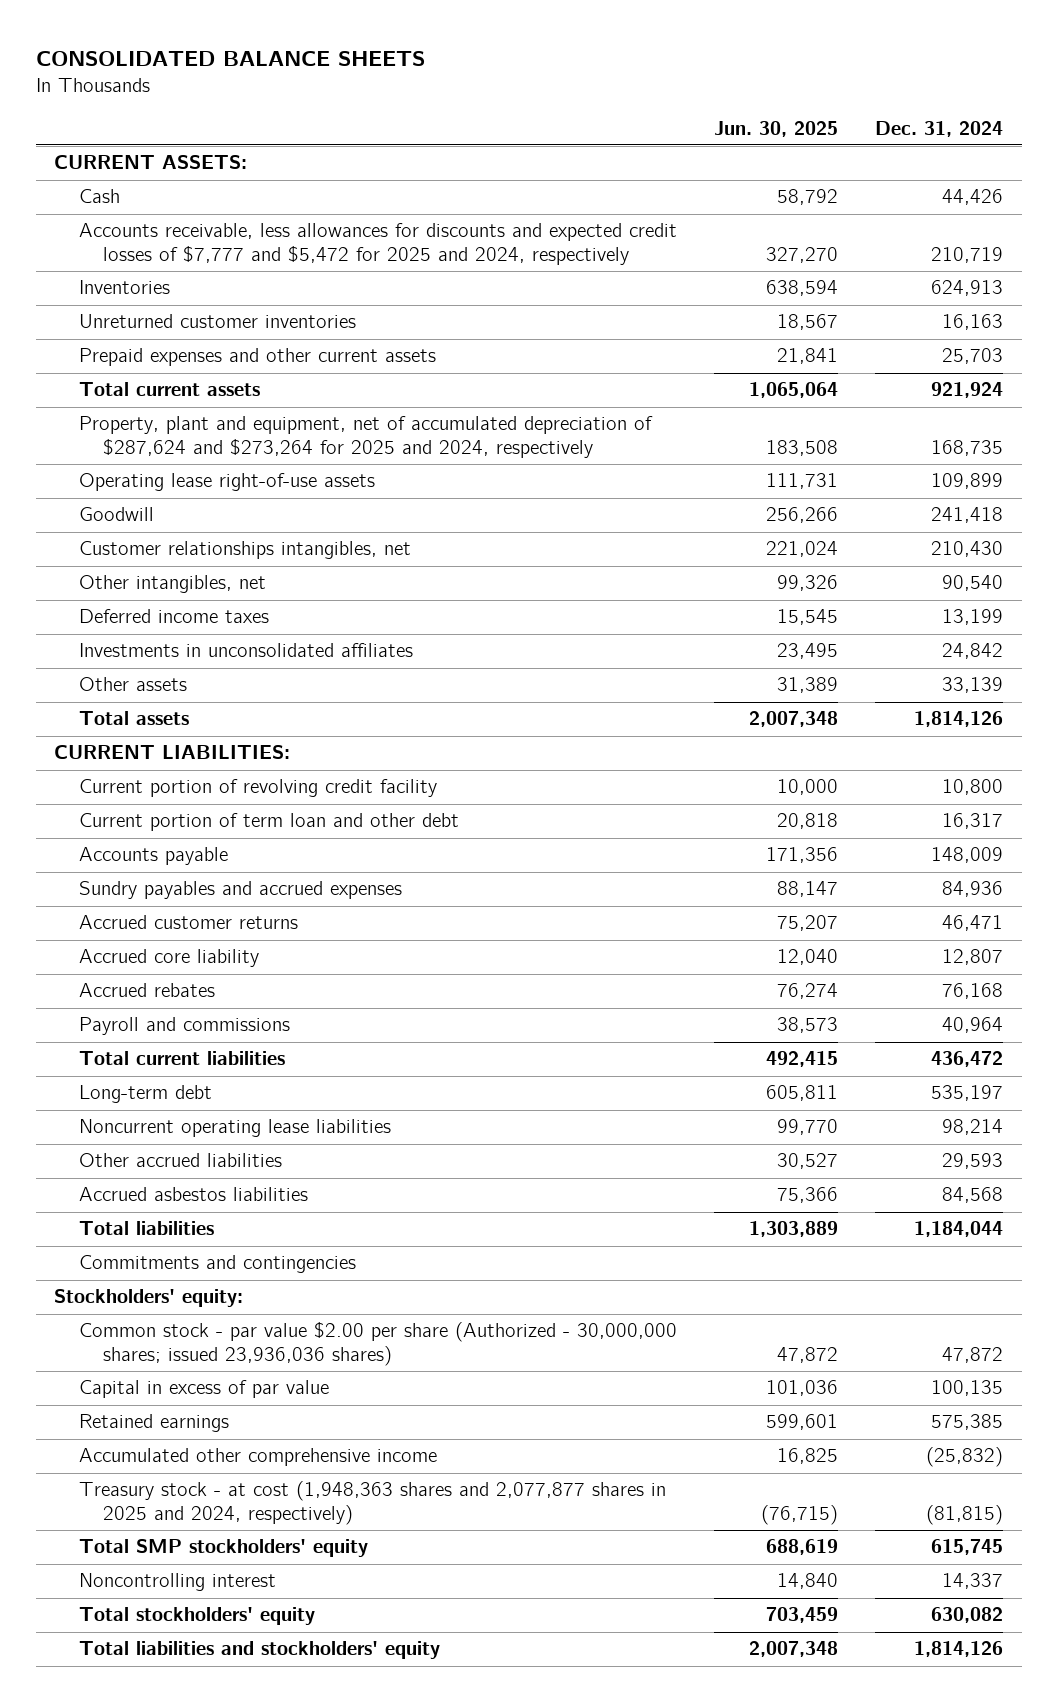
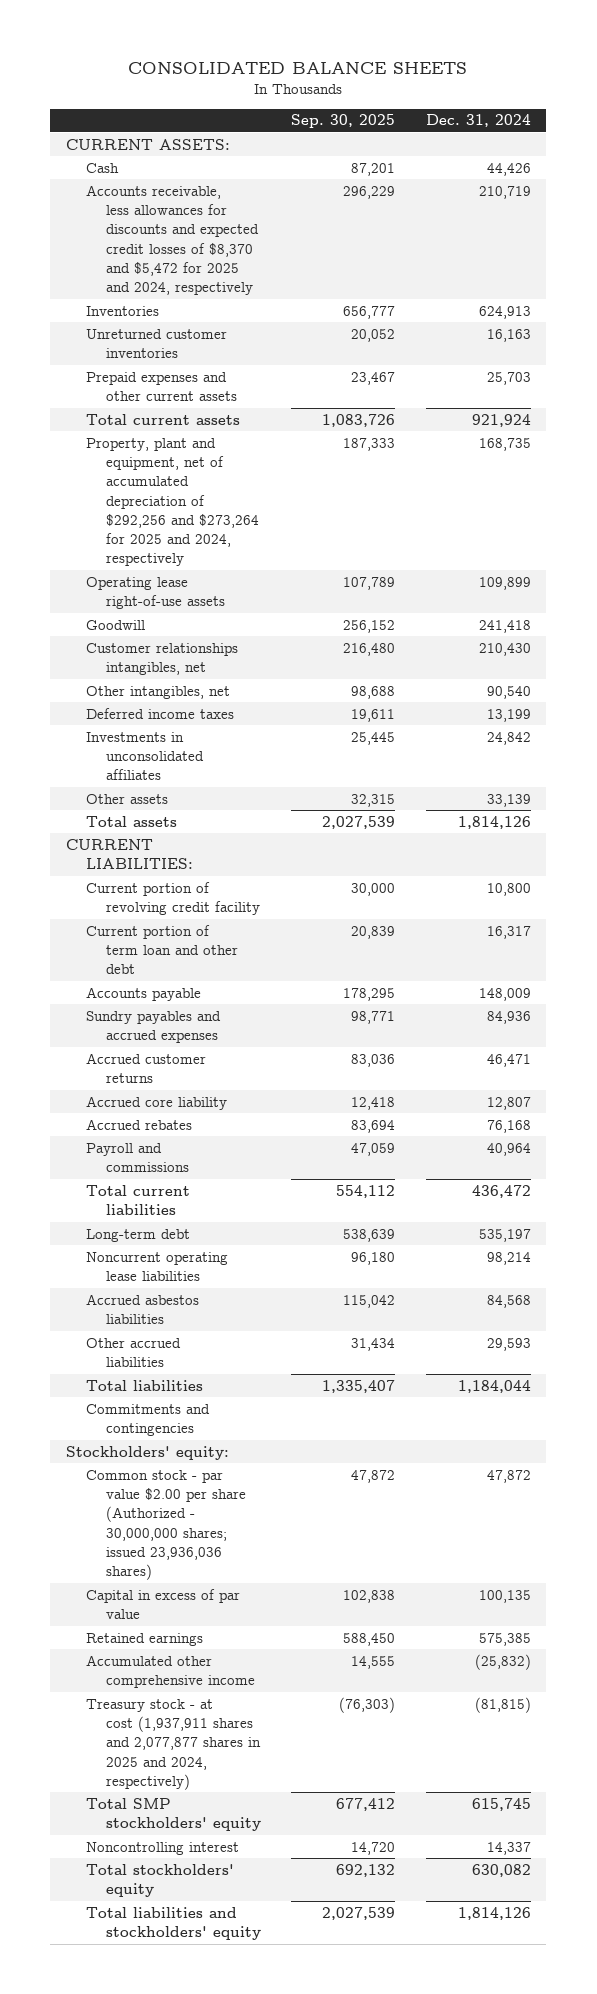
- | Jun. 30, 2025 | Dec. 31, 2024
+ | Sep. 30, 2025 | Dec. 31, 2024
- Accounts receivable, less allowances for discounts and expected credit losses of $7,777 and $5,472 for 2025 and 2024, respectively | 327,270 | 210,719
+ Accounts receivable, less allowances for discounts and expected credit losses of $8,370 and $5,472 for 2025 and 2024, respectively | 296,229 | 210,719
- Property, plant and equipment, net of accumulated depreciation of $287,624 and $273,264 for 2025 and 2024, respectively | 183,508 | 168,735
+ Property, plant and equipment, net of accumulated depreciation of $292,256 and $273,264 for 2025 and 2024, respectively | 187,333 | 168,735
moved down: Other accrued liabilities | 31,434 | 29,593
- Treasury stock - at cost (1,948,363 shares and 2,077,877 shares in 2025 and 2024, respectively) | (76,715) | (81,815)
+ Treasury stock - at cost (1,937,911 shares and 2,077,877 shares in 2025 and 2024, respectively) | (76,303) | (81,815)

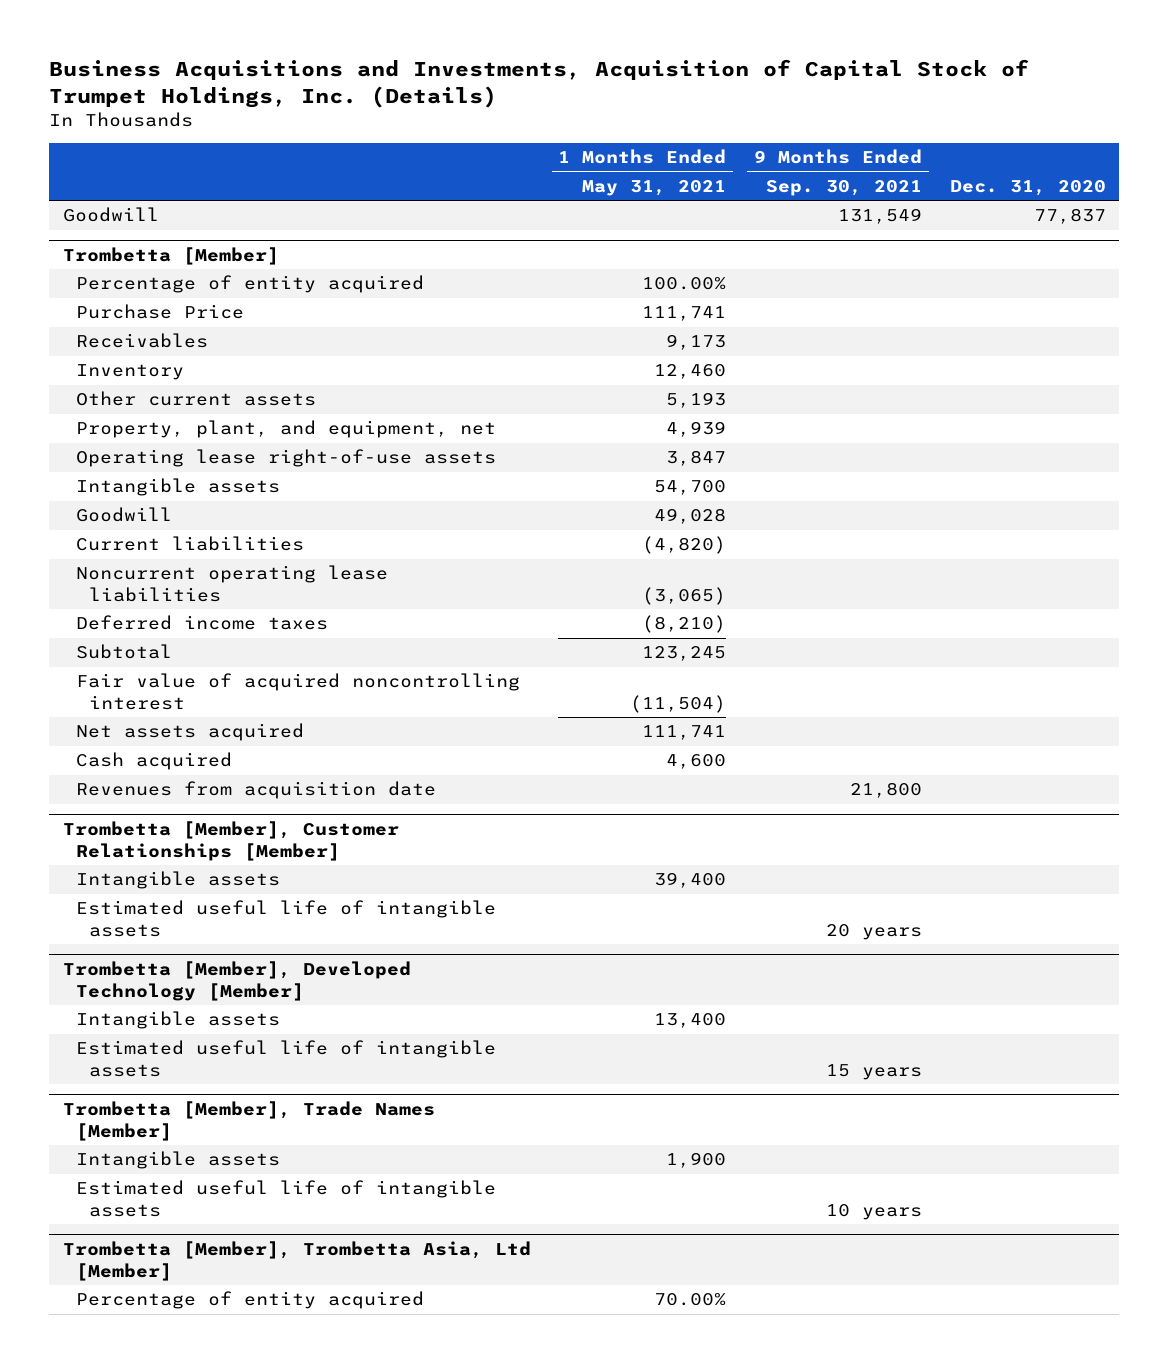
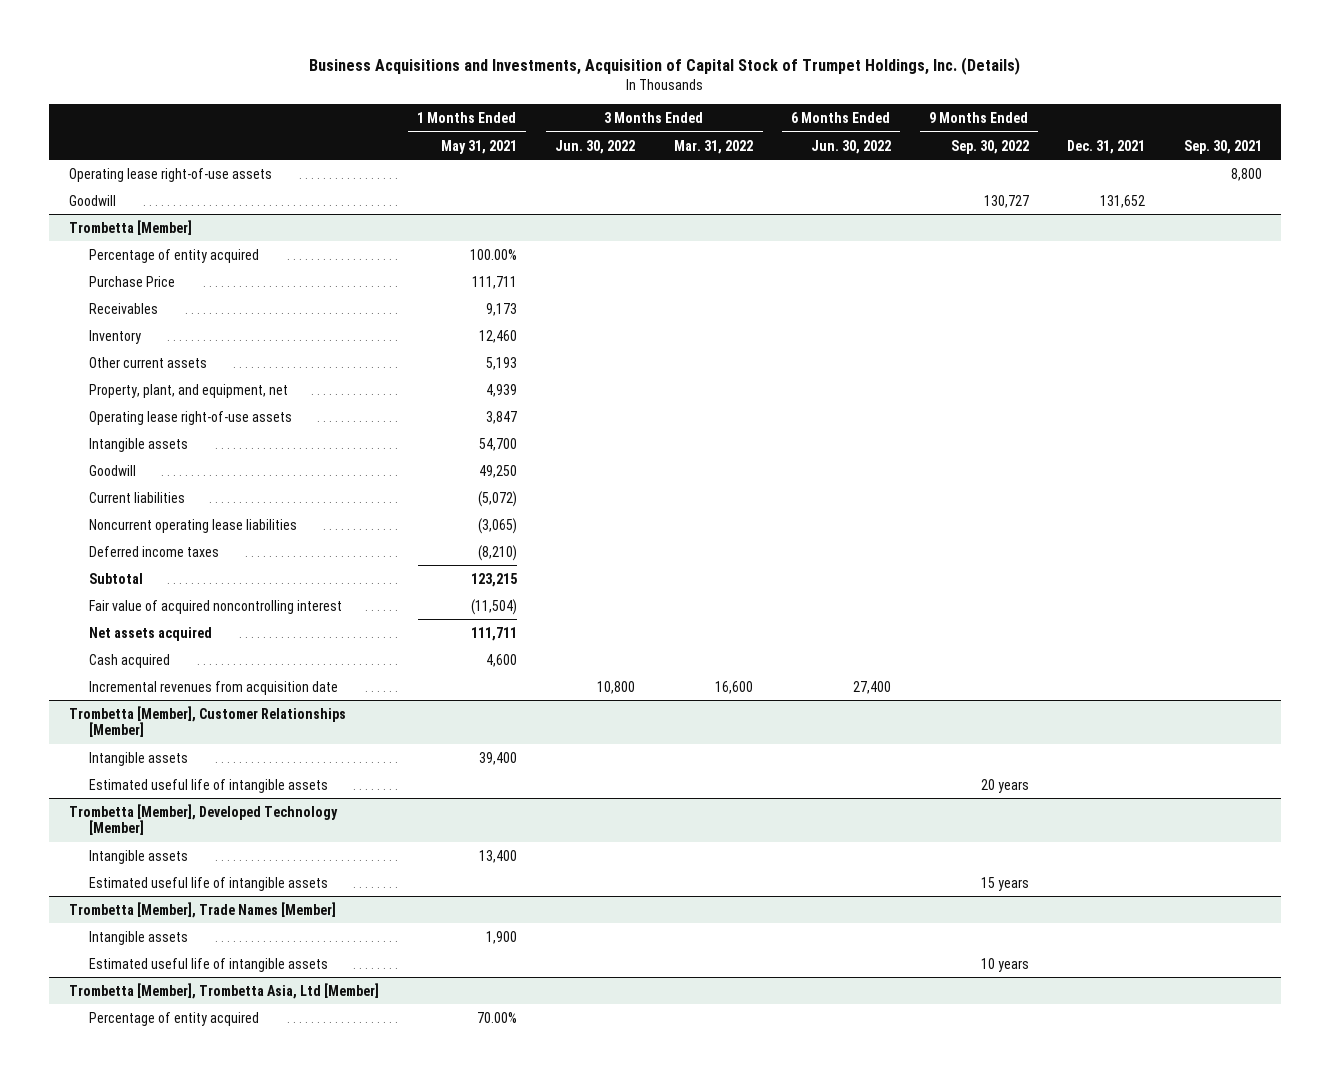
- | 1 Months Ended May 31, 2021 | 9 Months Ended Sep. 30, 2021 | Dec. 31, 2020
+ | 1 Months Ended May 31, 2021 | 3 Months Ended Jun. 30, 2022 | 3 Months Ended Mar. 31, 2022 | 6 Months Ended Jun. 30, 2022 | 9 Months Ended Sep. 30, 2022 | Dec. 31, 2021 | Sep. 30, 2021
+ Operating lease right-of-use assets | | | | | | | 8,800
@ Trombetta [Member]
- Purchase Price | 111,741 | |
+ Purchase Price | 111,711 | | | | | |
- Goodwill | 49,028 | |
- Current liabilities | (4,820) | |
+ Goodwill | 49,250 | | | | | |
+ Current liabilities | (5,072) | | | | | |
- Subtotal | 123,245 | |
+ Subtotal | 123,215 | | | | | |
- Net assets acquired | 111,741 | |
+ Net assets acquired | 111,711 | | | | | |
- Revenues from acquisition date | | 21,800 |
+ Incremental revenues from acquisition date | | 10,800 | 16,600 | 27,400 | | |

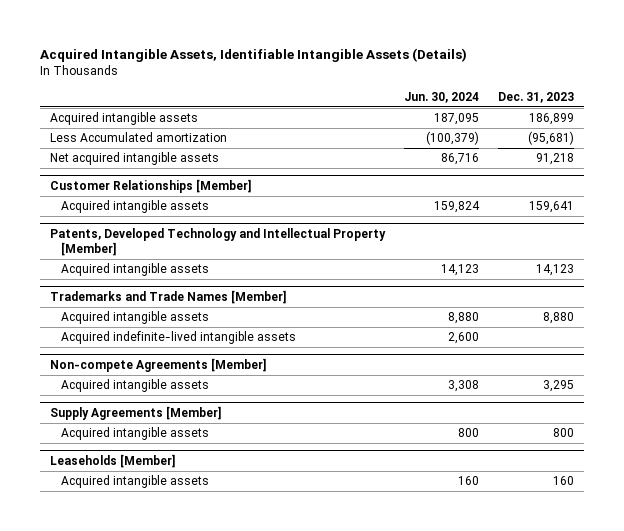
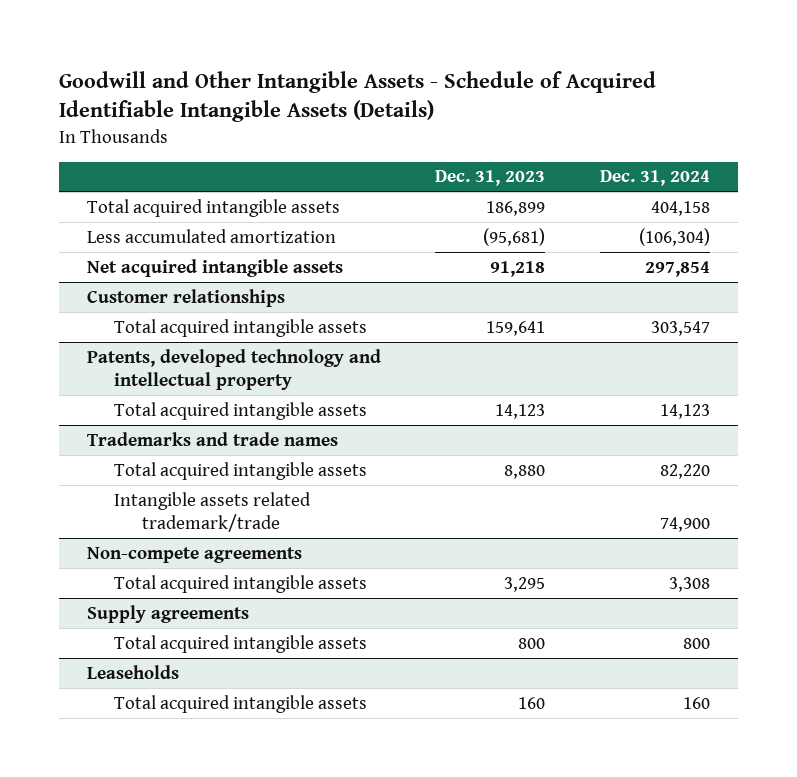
- Acquired Intangible Assets, Identifiable Intangible Assets (Details)
+ Goodwill and Other Intangible Assets - Schedule of Acquired Identifiable Intangible Assets (Details)
- | Jun. 30, 2024 | Dec. 31, 2023
+ | Dec. 31, 2023 | Dec. 31, 2024
- Acquired intangible assets | 187,095 | 186,899
- Less Accumulated amortization | (100,379) | (95,681)
+ Total acquired intangible assets | 186,899 | 404,158
+ Less accumulated amortization | (95,681) | (106,304)
- Customer Relationships [Member]
- Acquired intangible assets | 159,824 | 159,641
- Patents, Developed Technology and Intellectual Property [Member]
- Acquired intangible assets | 14,123 | 14,123
- Trademarks and Trade Names [Member]
- Acquired intangible assets | 8,880 | 8,880
- Acquired indefinite-lived intangible assets | 2,600 |
- Non-compete Agreements [Member]
- Acquired intangible assets | 3,308 | 3,295
- Supply Agreements [Member]
- Acquired intangible assets | 800 | 800
- Leaseholds [Member]
- Acquired intangible assets | 160 | 160
+ Customer relationships
+ Total acquired intangible assets | 159,641 | 303,547
+ Patents, developed technology and intellectual property
+ Total acquired intangible assets | 14,123 | 14,123
+ Trademarks and trade names
+ Total acquired intangible assets | 8,880 | 82,220
+ Intangible assets related trademark/trade | | 74,900
+ Non-compete agreements
+ Total acquired intangible assets | 3,295 | 3,308
+ Supply agreements
+ Total acquired intangible assets | 800 | 800
+ Leaseholds
+ Total acquired intangible assets | 160 | 160

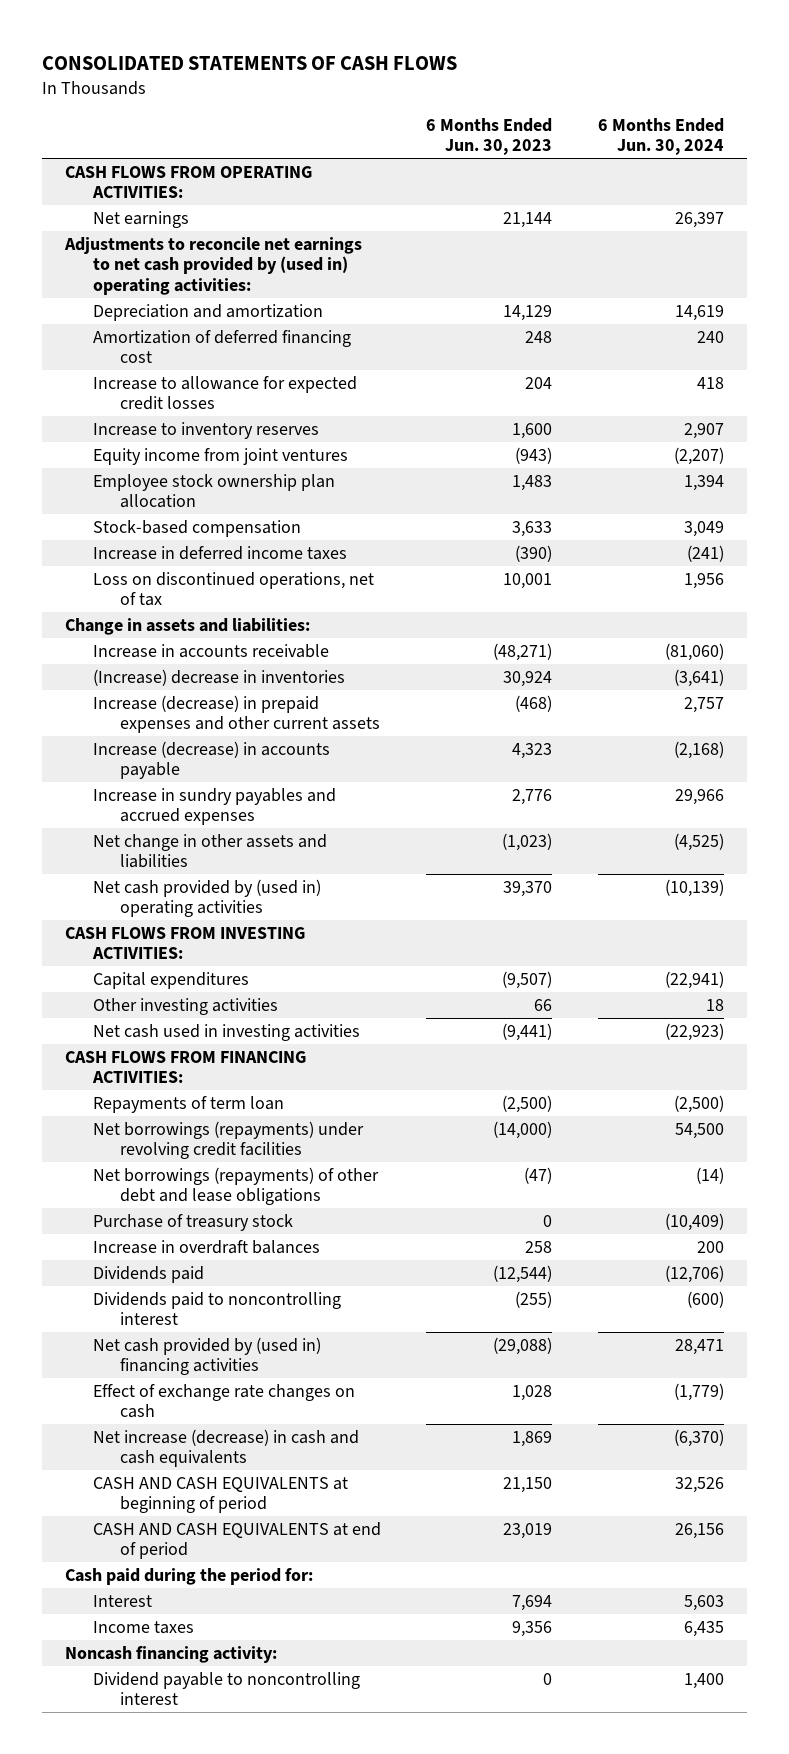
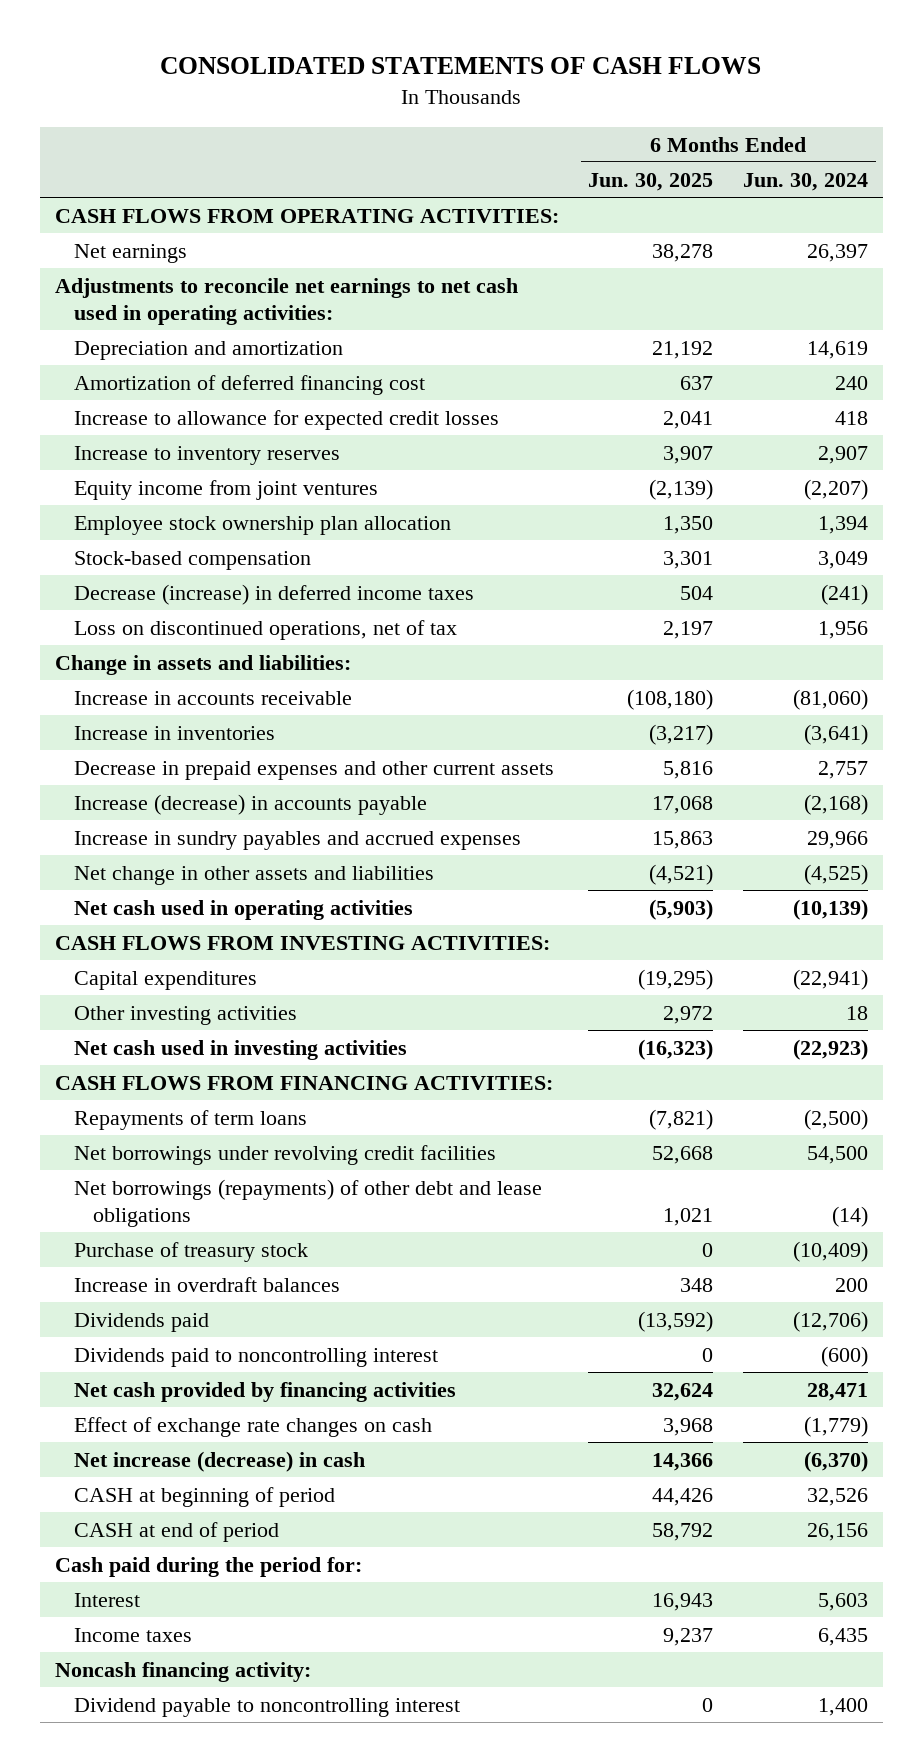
- | 6 Months Ended Jun. 30, 2023 | 6 Months Ended Jun. 30, 2024
+ | 6 Months Ended Jun. 30, 2025 | 6 Months Ended Jun. 30, 2024
- Adjustments to reconcile net earnings to net cash provided by (used in) operating activities:
+ Adjustments to reconcile net earnings to net cash used in operating activities:
- Increase in deferred income taxes | (390) | (241)
+ Decrease (increase) in deferred income taxes | 504 | (241)
- (Increase) decrease in inventories | 30,924 | (3,641)
- Increase (decrease) in prepaid expenses and other current assets | (468) | 2,757
+ Increase in inventories | (3,217) | (3,641)
+ Decrease in prepaid expenses and other current assets | 5,816 | 2,757
- Net cash provided by (used in) operating activities | 39,370 | (10,139)
+ Net cash used in operating activities | (5,903) | (10,139)
- Repayments of term loan | (2,500) | (2,500)
- Net borrowings (repayments) under revolving credit facilities | (14,000) | 54,500
+ Repayments of term loans | (7,821) | (2,500)
+ Net borrowings under revolving credit facilities | 52,668 | 54,500
- Net cash provided by (used in) financing activities | (29,088) | 28,471
+ Net cash provided by financing activities | 32,624 | 28,471
- Net increase (decrease) in cash and cash equivalents | 1,869 | (6,370)
- CASH AND CASH EQUIVALENTS at beginning of period | 21,150 | 32,526
- CASH AND CASH EQUIVALENTS at end of period | 23,019 | 26,156
+ Net increase (decrease) in cash | 14,366 | (6,370)
+ CASH at beginning of period | 44,426 | 32,526
+ CASH at end of period | 58,792 | 26,156

